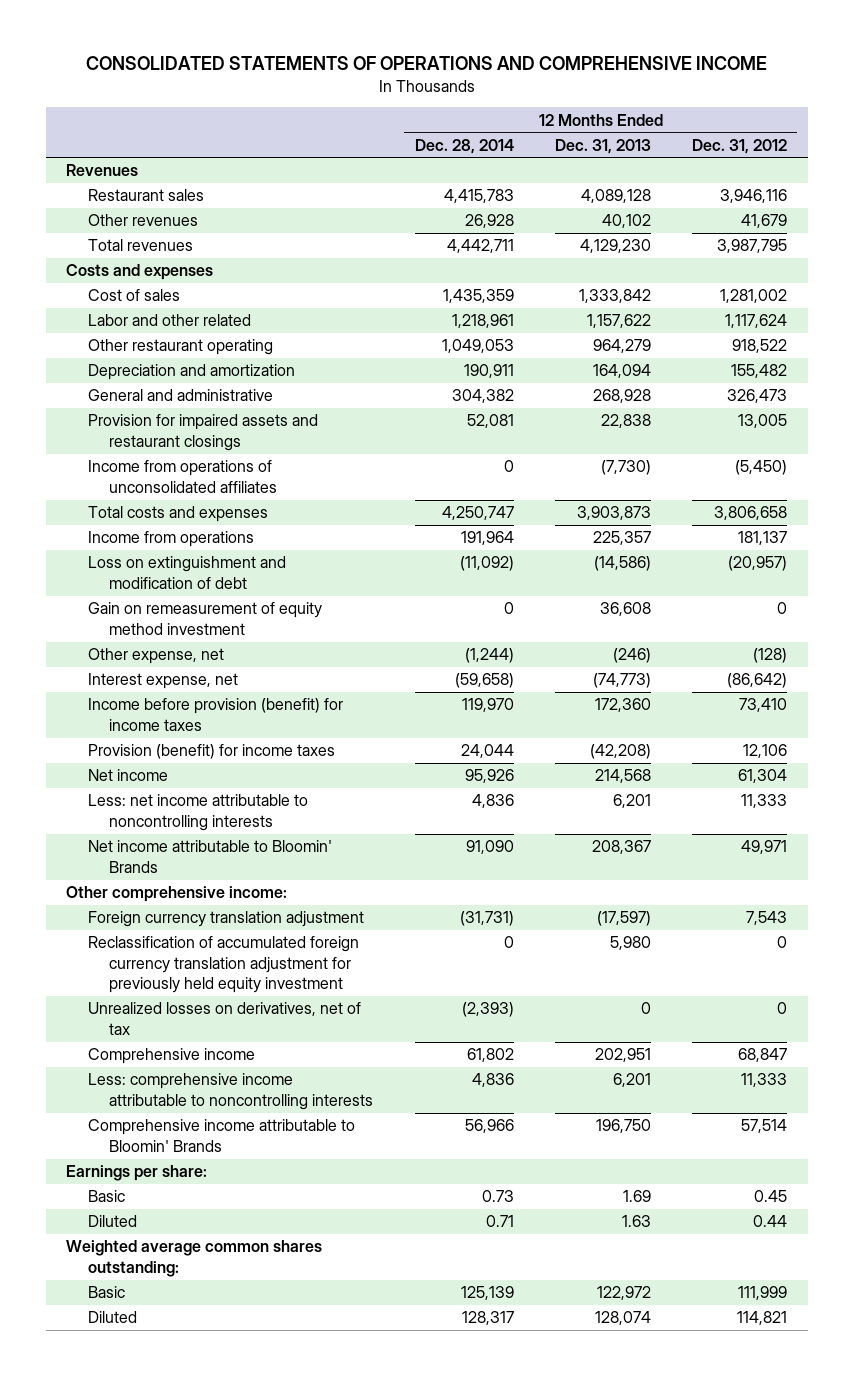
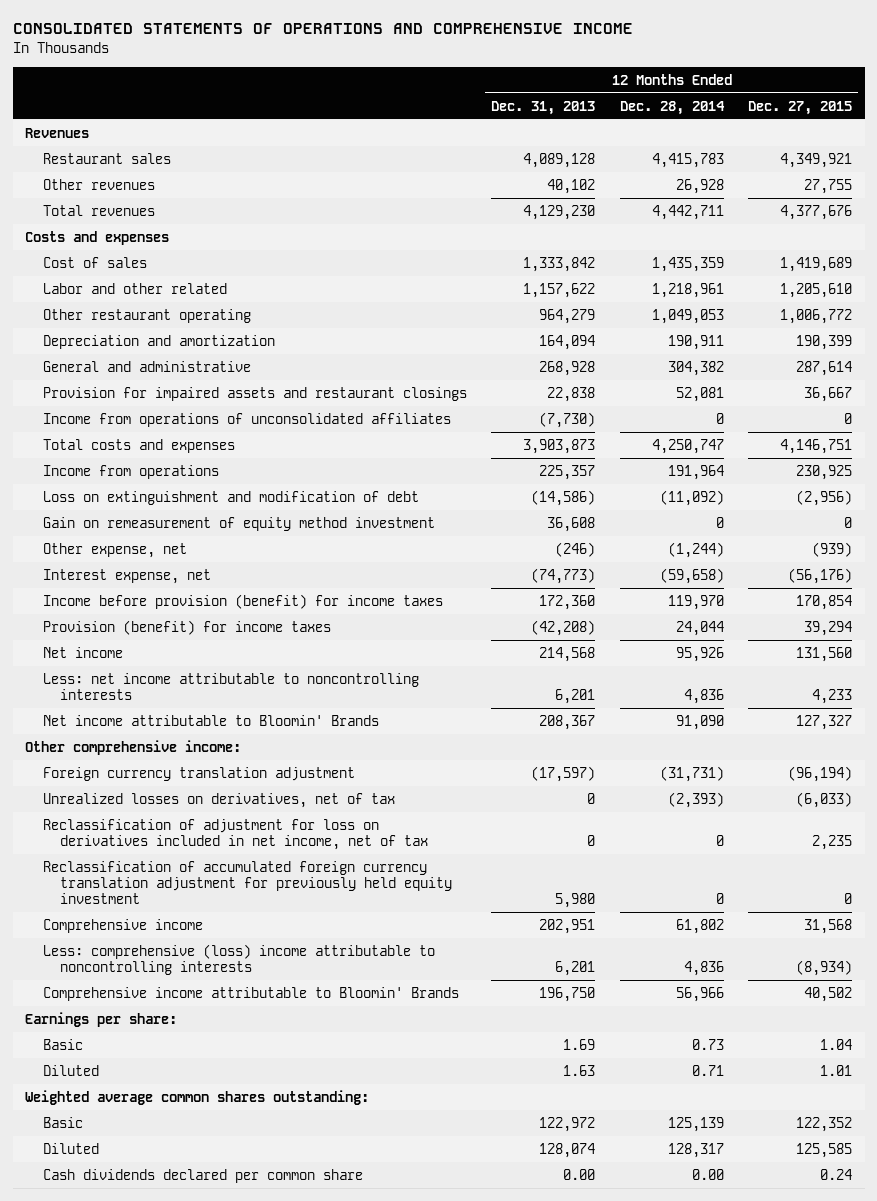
- | 12 Months Ended Dec. 28, 2014 | 12 Months Ended Dec. 31, 2013 | 12 Months Ended Dec. 31, 2012
+ | 12 Months Ended Dec. 31, 2013 | 12 Months Ended Dec. 28, 2014 | 12 Months Ended Dec. 27, 2015
+ Reclassification of adjustment for loss on derivatives included in net income, net of tax | 0 | 0 | 2,235
moved down: Reclassification of accumulated foreign currency translation adjustment for previously held equity investment | 5,980 | 0 | 0
- Less: comprehensive income attributable to noncontrolling interests | 4,836 | 6,201 | 11,333
+ Less: comprehensive (loss) income attributable to noncontrolling interests | 6,201 | 4,836 | (8,934)
+ Cash dividends declared per common share | 0.00 | 0.00 | 0.24

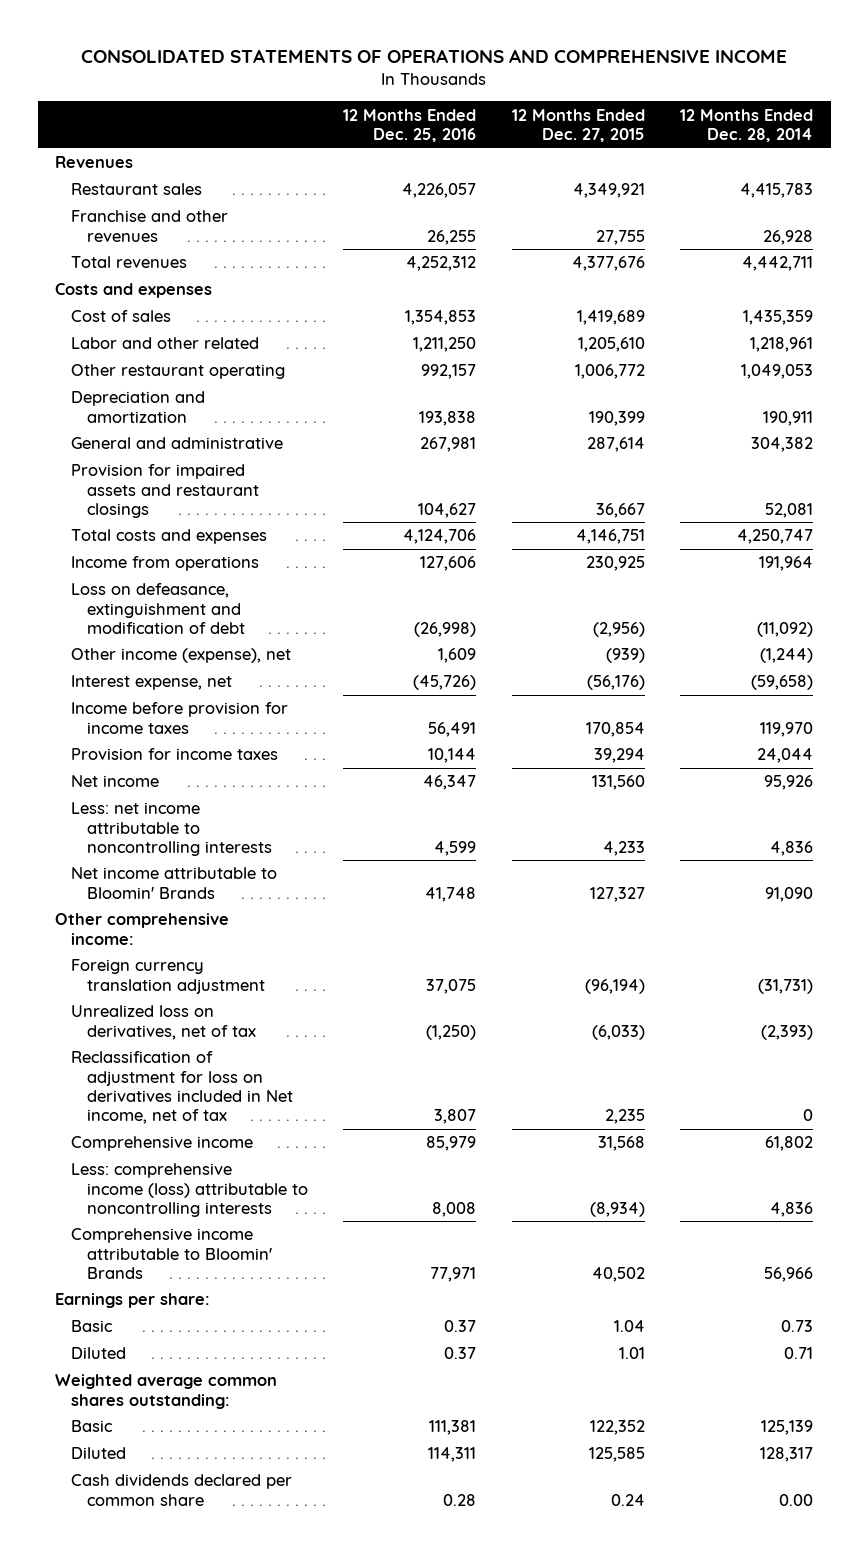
- | 12 Months Ended Dec. 31, 2013 | 12 Months Ended Dec. 28, 2014 | 12 Months Ended Dec. 27, 2015
+ | 12 Months Ended Dec. 25, 2016 | 12 Months Ended Dec. 27, 2015 | 12 Months Ended Dec. 28, 2014
- Other revenues | 40,102 | 26,928 | 27,755
+ Franchise and other revenues | 26,255 | 27,755 | 26,928
- Income from operations of unconsolidated affiliates | (7,730) | 0 | 0
- Loss on extinguishment and modification of debt | (14,586) | (11,092) | (2,956)
- Gain on remeasurement of equity method investment | 36,608 | 0 | 0
- Other expense, net | (246) | (1,244) | (939)
+ Loss on defeasance, extinguishment and modification of debt | (26,998) | (2,956) | (11,092)
+ Other income (expense), net | 1,609 | (939) | (1,244)
- Income before provision (benefit) for income taxes | 172,360 | 119,970 | 170,854
- Provision (benefit) for income taxes | (42,208) | 24,044 | 39,294
+ Income before provision for income taxes | 56,491 | 170,854 | 119,970
+ Provision for income taxes | 10,144 | 39,294 | 24,044
- Unrealized losses on derivatives, net of tax | 0 | (2,393) | (6,033)
- Reclassification of adjustment for loss on derivatives included in net income, net of tax | 0 | 0 | 2,235
- Reclassification of accumulated foreign currency translation adjustment for previously held equity investment | 5,980 | 0 | 0
+ Unrealized loss on derivatives, net of tax | (1,250) | (6,033) | (2,393)
+ Reclassification of adjustment for loss on derivatives included in Net income, net of tax | 3,807 | 2,235 | 0
- Less: comprehensive (loss) income attributable to noncontrolling interests | 6,201 | 4,836 | (8,934)
+ Less: comprehensive income (loss) attributable to noncontrolling interests | 8,008 | (8,934) | 4,836

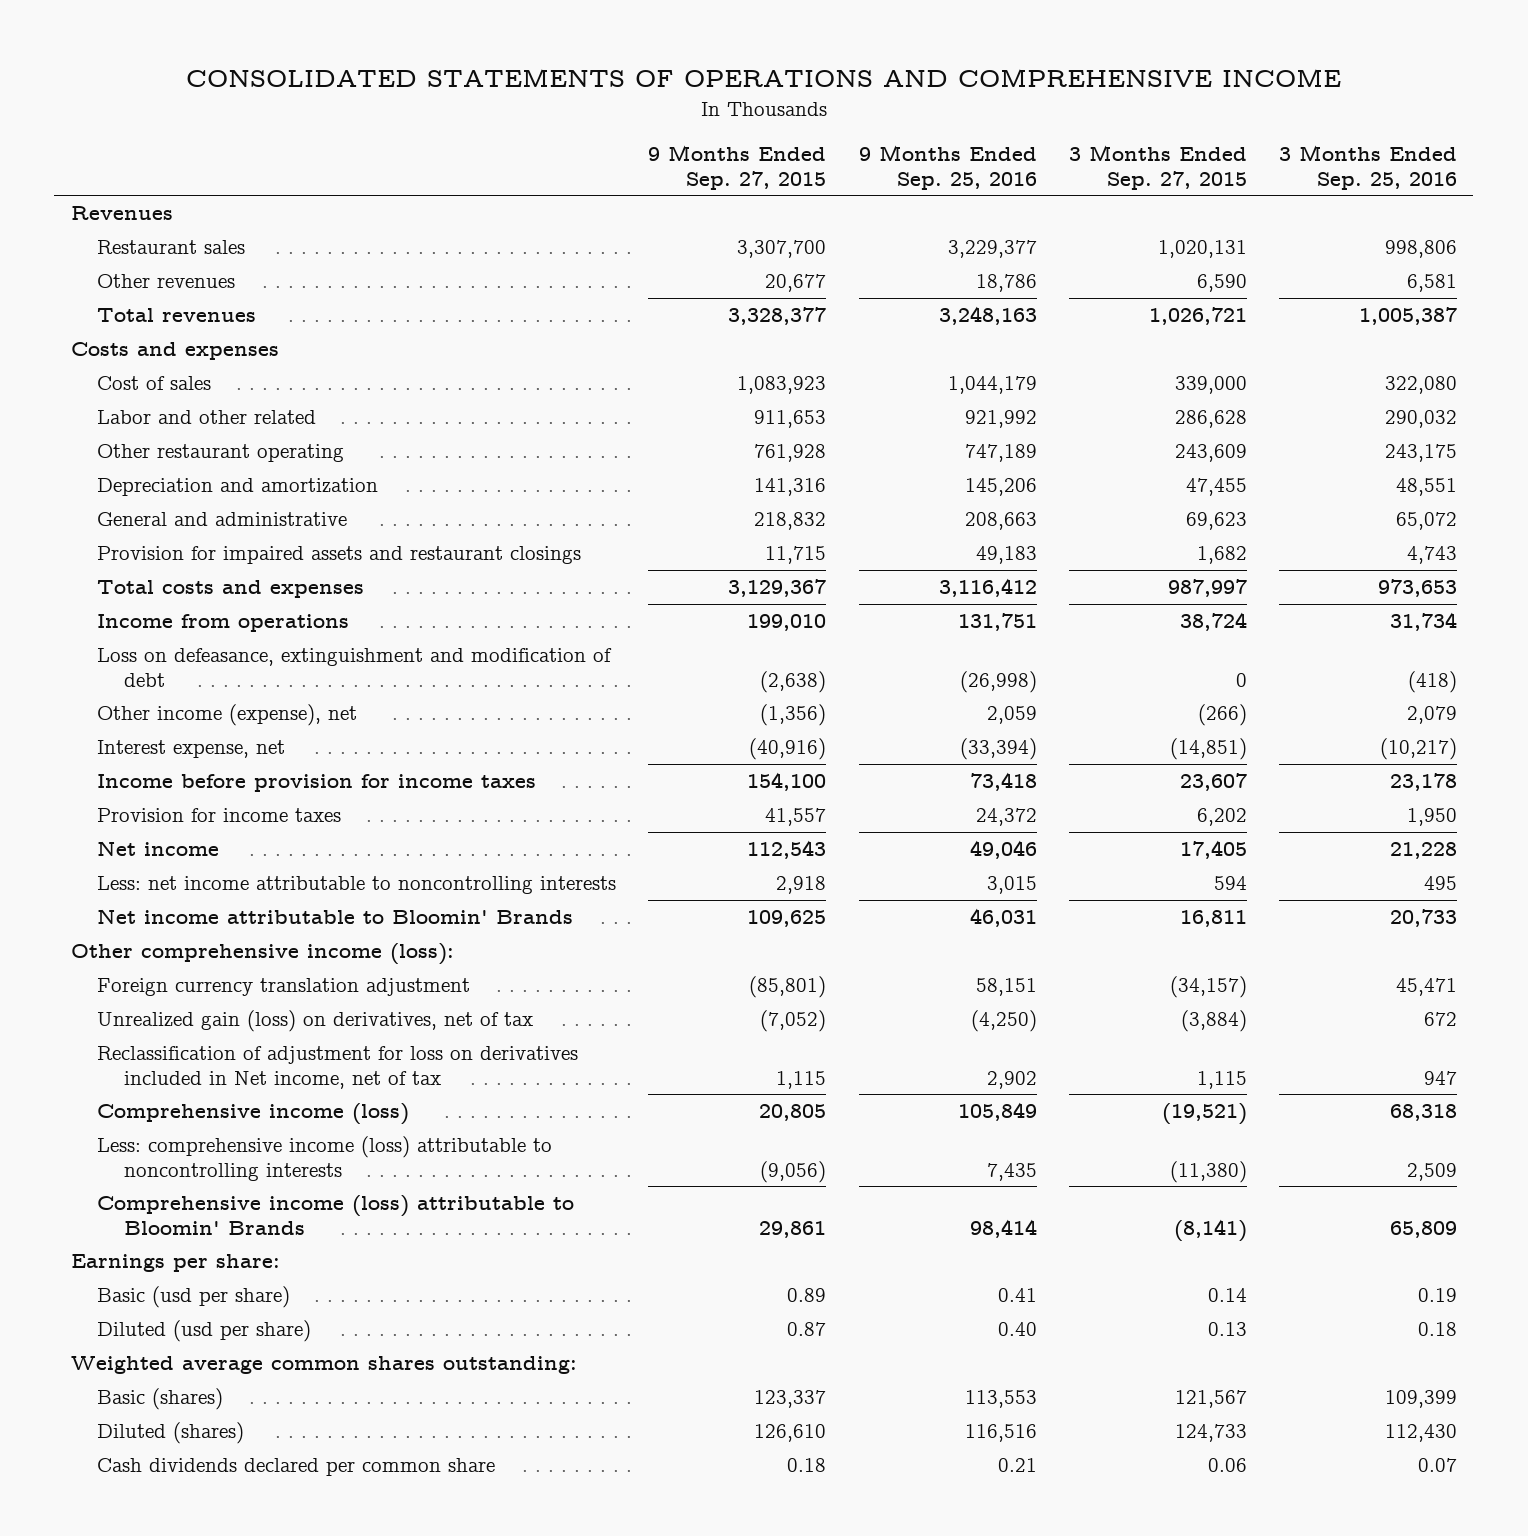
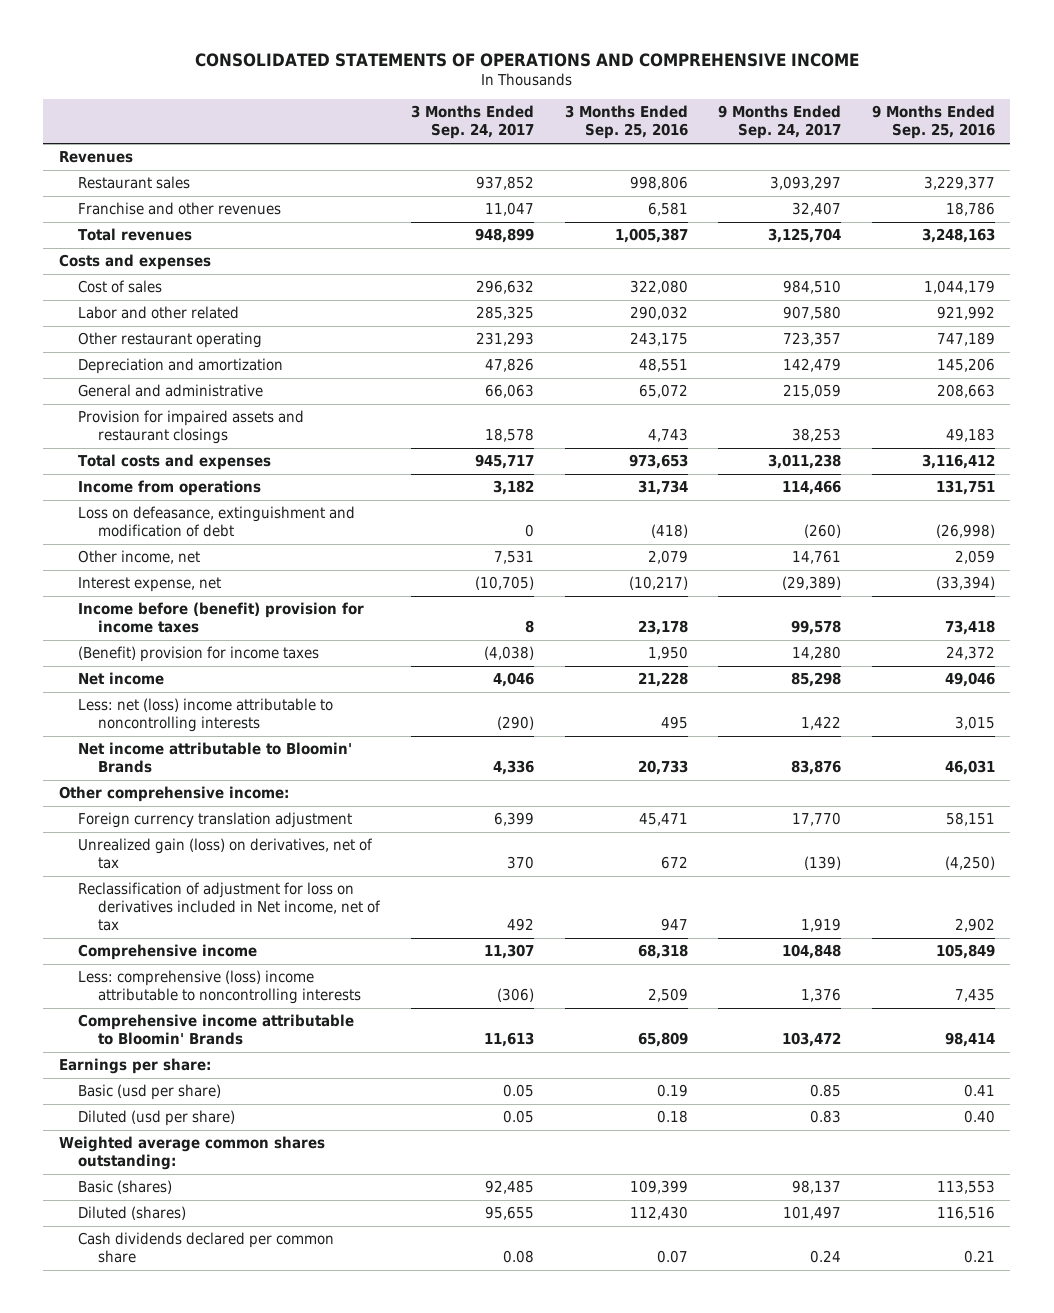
- | 9 Months Ended Sep. 27, 2015 | 9 Months Ended Sep. 25, 2016 | 3 Months Ended Sep. 27, 2015 | 3 Months Ended Sep. 25, 2016
+ | 3 Months Ended Sep. 24, 2017 | 3 Months Ended Sep. 25, 2016 | 9 Months Ended Sep. 24, 2017 | 9 Months Ended Sep. 25, 2016
- Other revenues | 20,677 | 18,786 | 6,590 | 6,581
+ Franchise and other revenues | 11,047 | 6,581 | 32,407 | 18,786
- Other income (expense), net | (1,356) | 2,059 | (266) | 2,079
+ Other income, net | 7,531 | 2,079 | 14,761 | 2,059
- Income before provision for income taxes | 154,100 | 73,418 | 23,607 | 23,178
- Provision for income taxes | 41,557 | 24,372 | 6,202 | 1,950
+ Income before (benefit) provision for income taxes | 8 | 23,178 | 99,578 | 73,418
+ (Benefit) provision for income taxes | (4,038) | 1,950 | 14,280 | 24,372
- Less: net income attributable to noncontrolling interests | 2,918 | 3,015 | 594 | 495
+ Less: net (loss) income attributable to noncontrolling interests | (290) | 495 | 1,422 | 3,015
- Other comprehensive income (loss):
+ Other comprehensive income:
- Comprehensive income (loss) | 20,805 | 105,849 | (19,521) | 68,318
- Less: comprehensive income (loss) attributable to noncontrolling interests | (9,056) | 7,435 | (11,380) | 2,509
- Comprehensive income (loss) attributable to Bloomin' Brands | 29,861 | 98,414 | (8,141) | 65,809
+ Comprehensive income | 11,307 | 68,318 | 104,848 | 105,849
+ Less: comprehensive (loss) income attributable to noncontrolling interests | (306) | 2,509 | 1,376 | 7,435
+ Comprehensive income attributable to Bloomin' Brands | 11,613 | 65,809 | 103,472 | 98,414

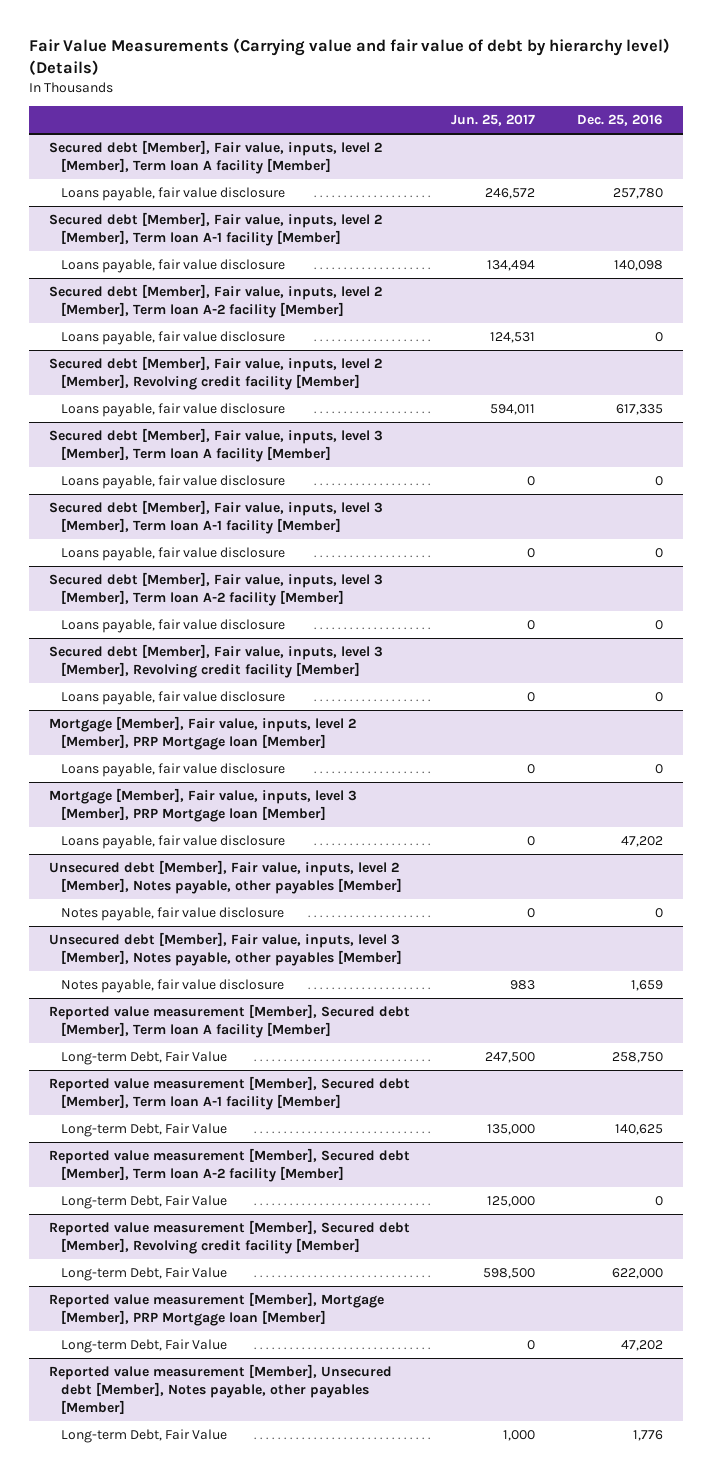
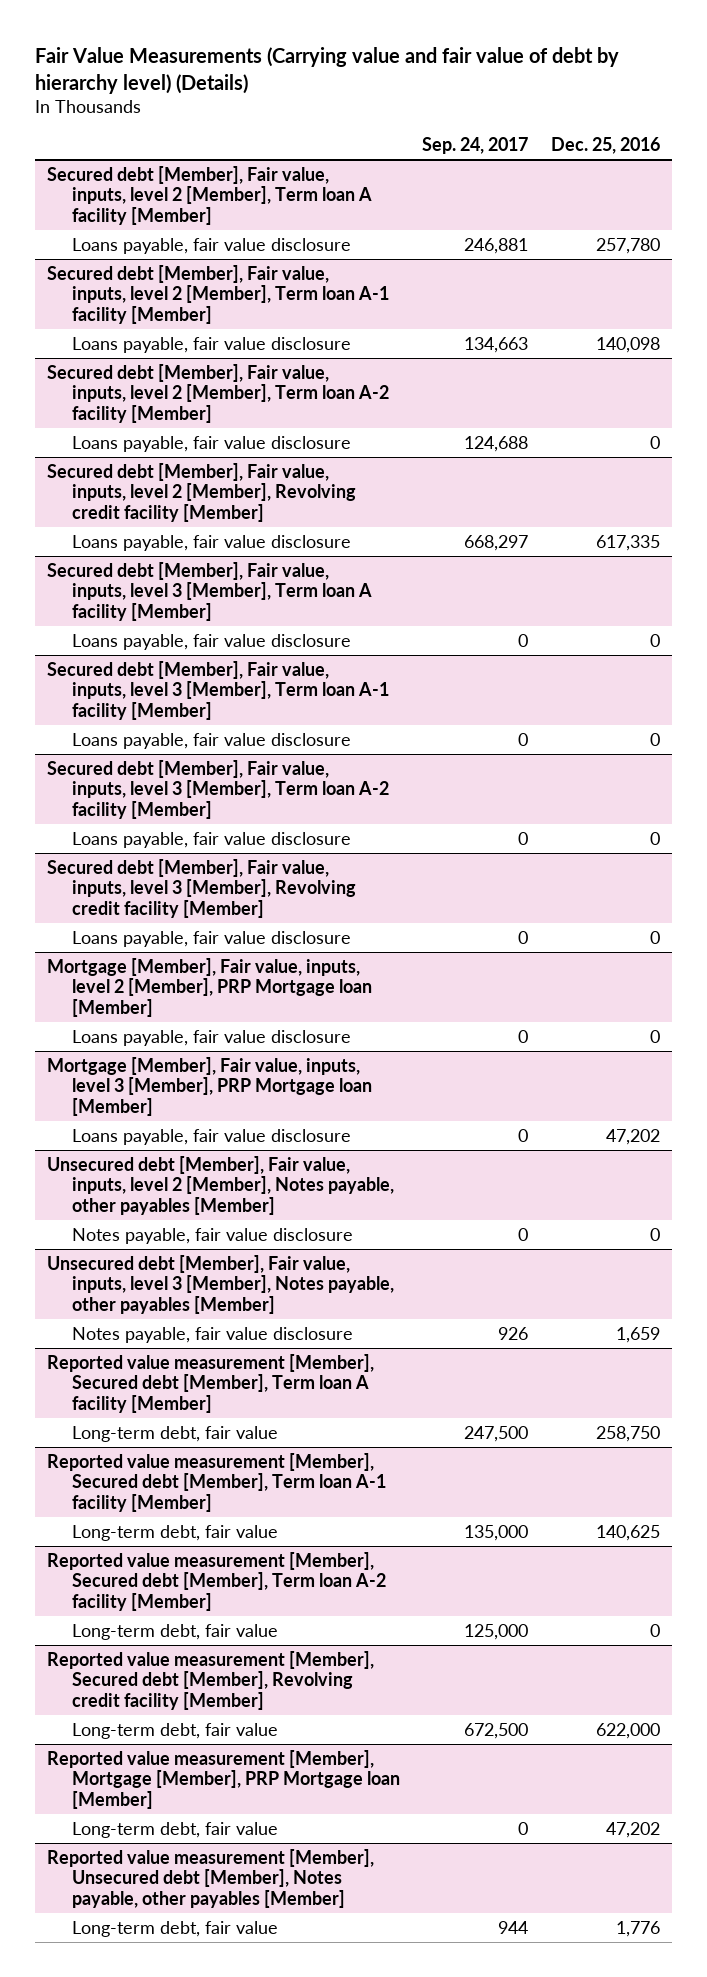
- | Jun. 25, 2017 | Dec. 25, 2016
+ | Sep. 24, 2017 | Dec. 25, 2016
@ Reported value measurement [Member], Secured debt [Member], Term loan A facility [Member]
- Long-term Debt, Fair Value | 247,500 | 258,750
+ Long-term debt, fair value | 247,500 | 258,750
@ Reported value measurement [Member], Secured debt [Member], Term loan A-1 facility [Member]
- Long-term Debt, Fair Value | 135,000 | 140,625
+ Long-term debt, fair value | 135,000 | 140,625
@ Reported value measurement [Member], Secured debt [Member], Term loan A-2 facility [Member]
- Long-term Debt, Fair Value | 125,000 | 0
+ Long-term debt, fair value | 125,000 | 0
@ Reported value measurement [Member], Secured debt [Member], Revolving credit facility [Member]
- Long-term Debt, Fair Value | 598,500 | 622,000
+ Long-term debt, fair value | 672,500 | 622,000
@ Reported value measurement [Member], Mortgage [Member], PRP Mortgage loan [Member]
- Long-term Debt, Fair Value | 0 | 47,202
+ Long-term debt, fair value | 0 | 47,202
@ Reported value measurement [Member], Unsecured debt [Member], Notes payable, other payables [Member]
- Long-term Debt, Fair Value | 1,000 | 1,776
+ Long-term debt, fair value | 944 | 1,776

